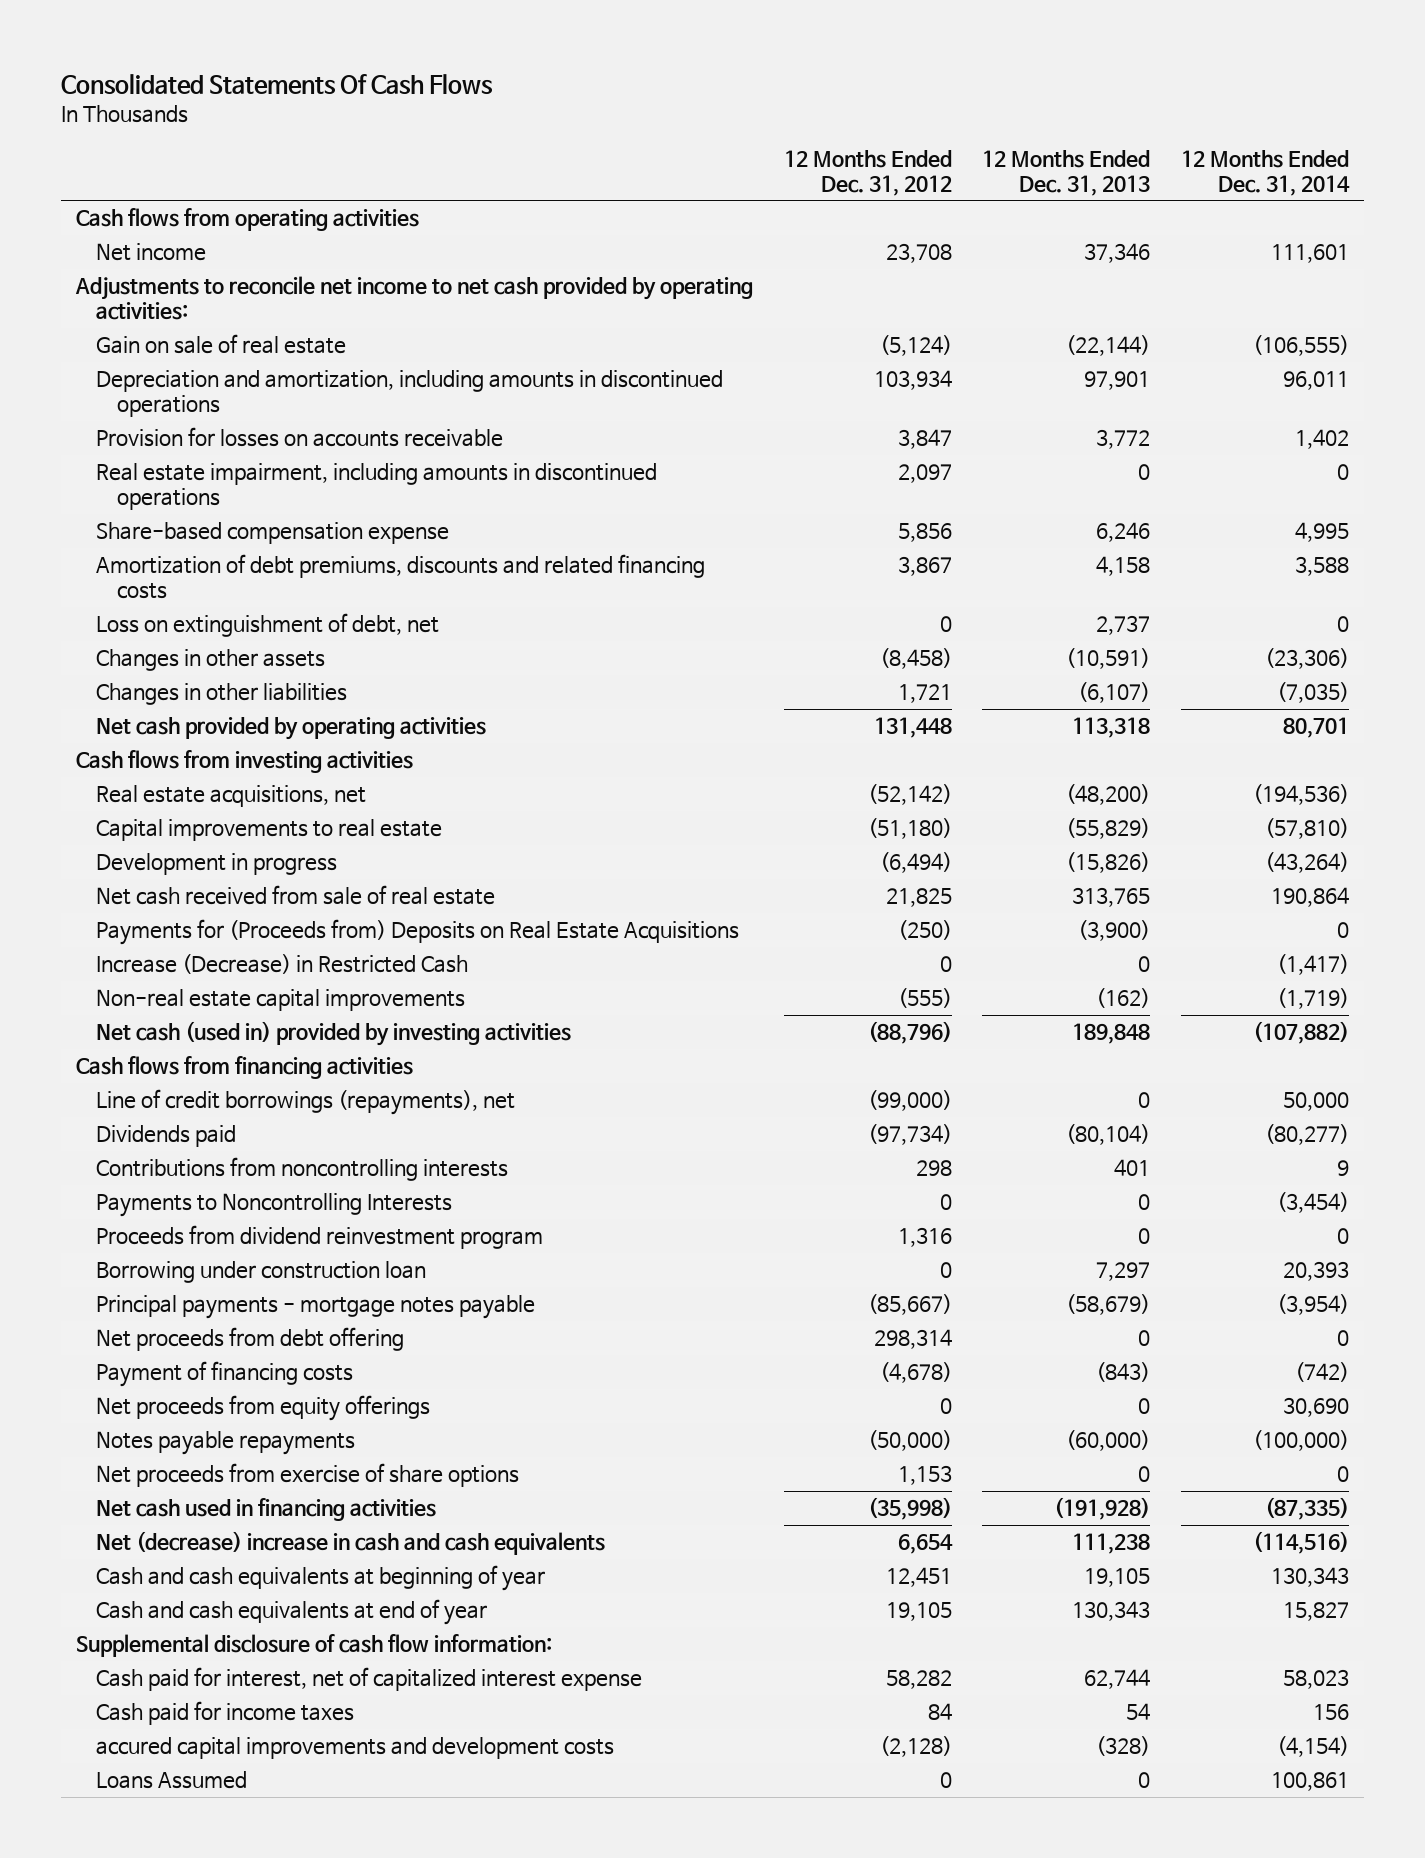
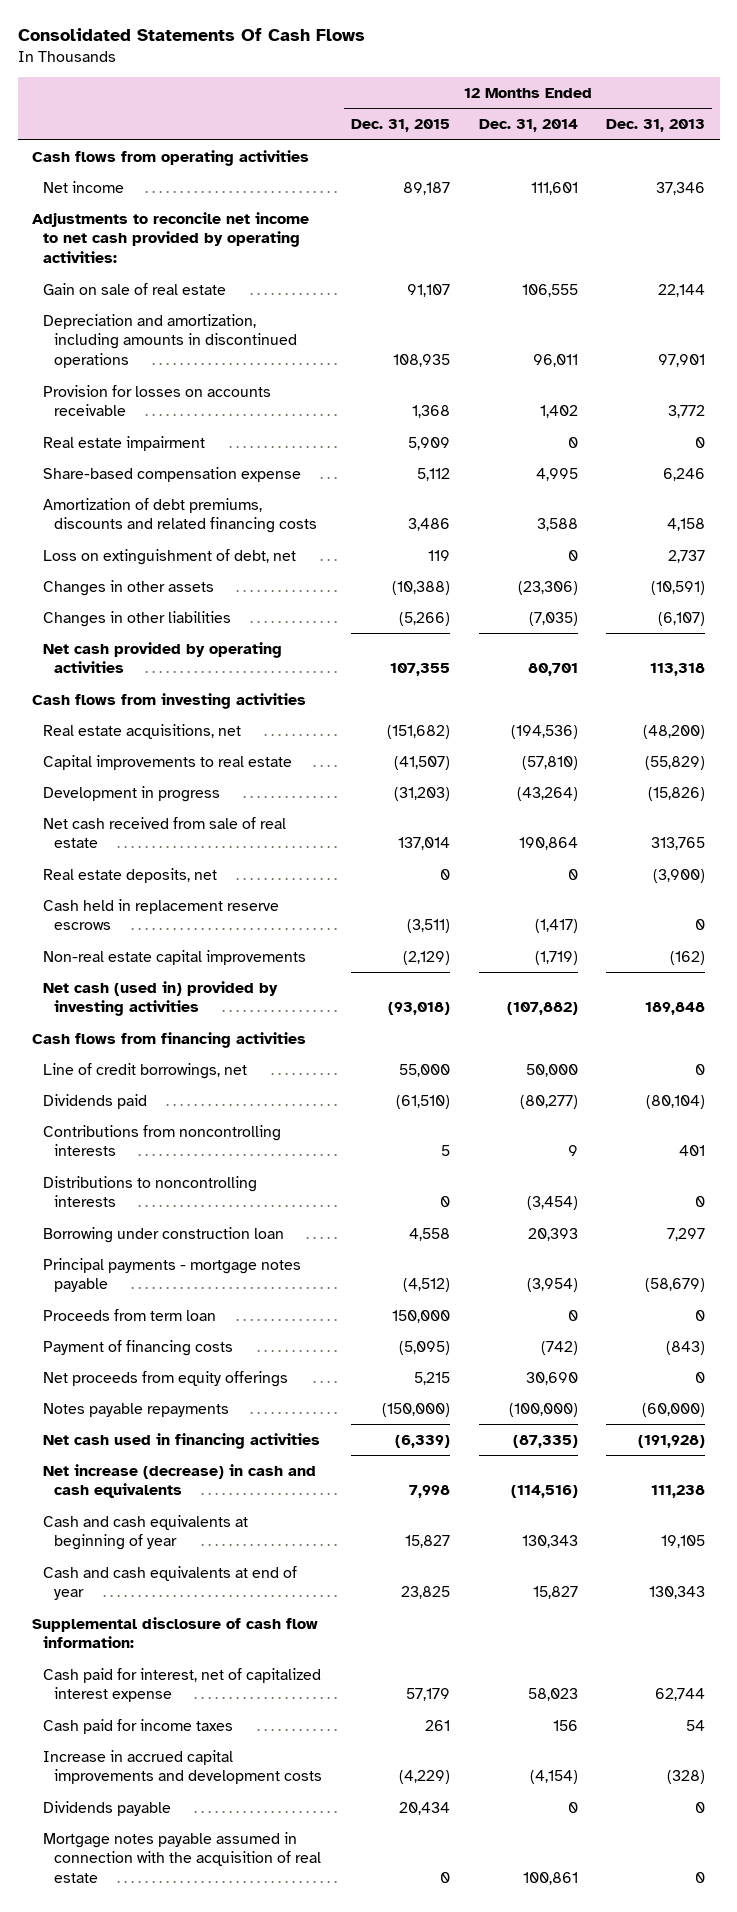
- | 12 Months Ended Dec. 31, 2012 | 12 Months Ended Dec. 31, 2013 | 12 Months Ended Dec. 31, 2014
+ | 12 Months Ended Dec. 31, 2015 | 12 Months Ended Dec. 31, 2014 | 12 Months Ended Dec. 31, 2013
- Gain on sale of real estate | (5,124) | (22,144) | (106,555)
+ Gain on sale of real estate | 91,107 | 106,555 | 22,144
- Real estate impairment, including amounts in discontinued operations | 2,097 | 0 | 0
+ Real estate impairment | 5,909 | 0 | 0
- Payments for (Proceeds from) Deposits on Real Estate Acquisitions | (250) | (3,900) | 0
- Increase (Decrease) in Restricted Cash | 0 | 0 | (1,417)
+ Real estate deposits, net | 0 | 0 | (3,900)
+ Cash held in replacement reserve escrows | (3,511) | (1,417) | 0
- Line of credit borrowings (repayments), net | (99,000) | 0 | 50,000
+ Line of credit borrowings, net | 55,000 | 50,000 | 0
- Payments to Noncontrolling Interests | 0 | 0 | (3,454)
- Proceeds from dividend reinvestment program | 1,316 | 0 | 0
+ Distributions to noncontrolling interests | 0 | (3,454) | 0
- Net proceeds from debt offering | 298,314 | 0 | 0
+ Proceeds from term loan | 150,000 | 0 | 0
- Net proceeds from exercise of share options | 1,153 | 0 | 0
- Net (decrease) increase in cash and cash equivalents | 6,654 | 111,238 | (114,516)
+ Net increase (decrease) in cash and cash equivalents | 7,998 | (114,516) | 111,238
- accured capital improvements and development costs | (2,128) | (328) | (4,154)
- Loans Assumed | 0 | 0 | 100,861
+ Increase in accrued capital improvements and development costs | (4,229) | (4,154) | (328)
+ Dividends payable | 20,434 | 0 | 0
+ Mortgage notes payable assumed in connection with the acquisition of real estate | 0 | 100,861 | 0

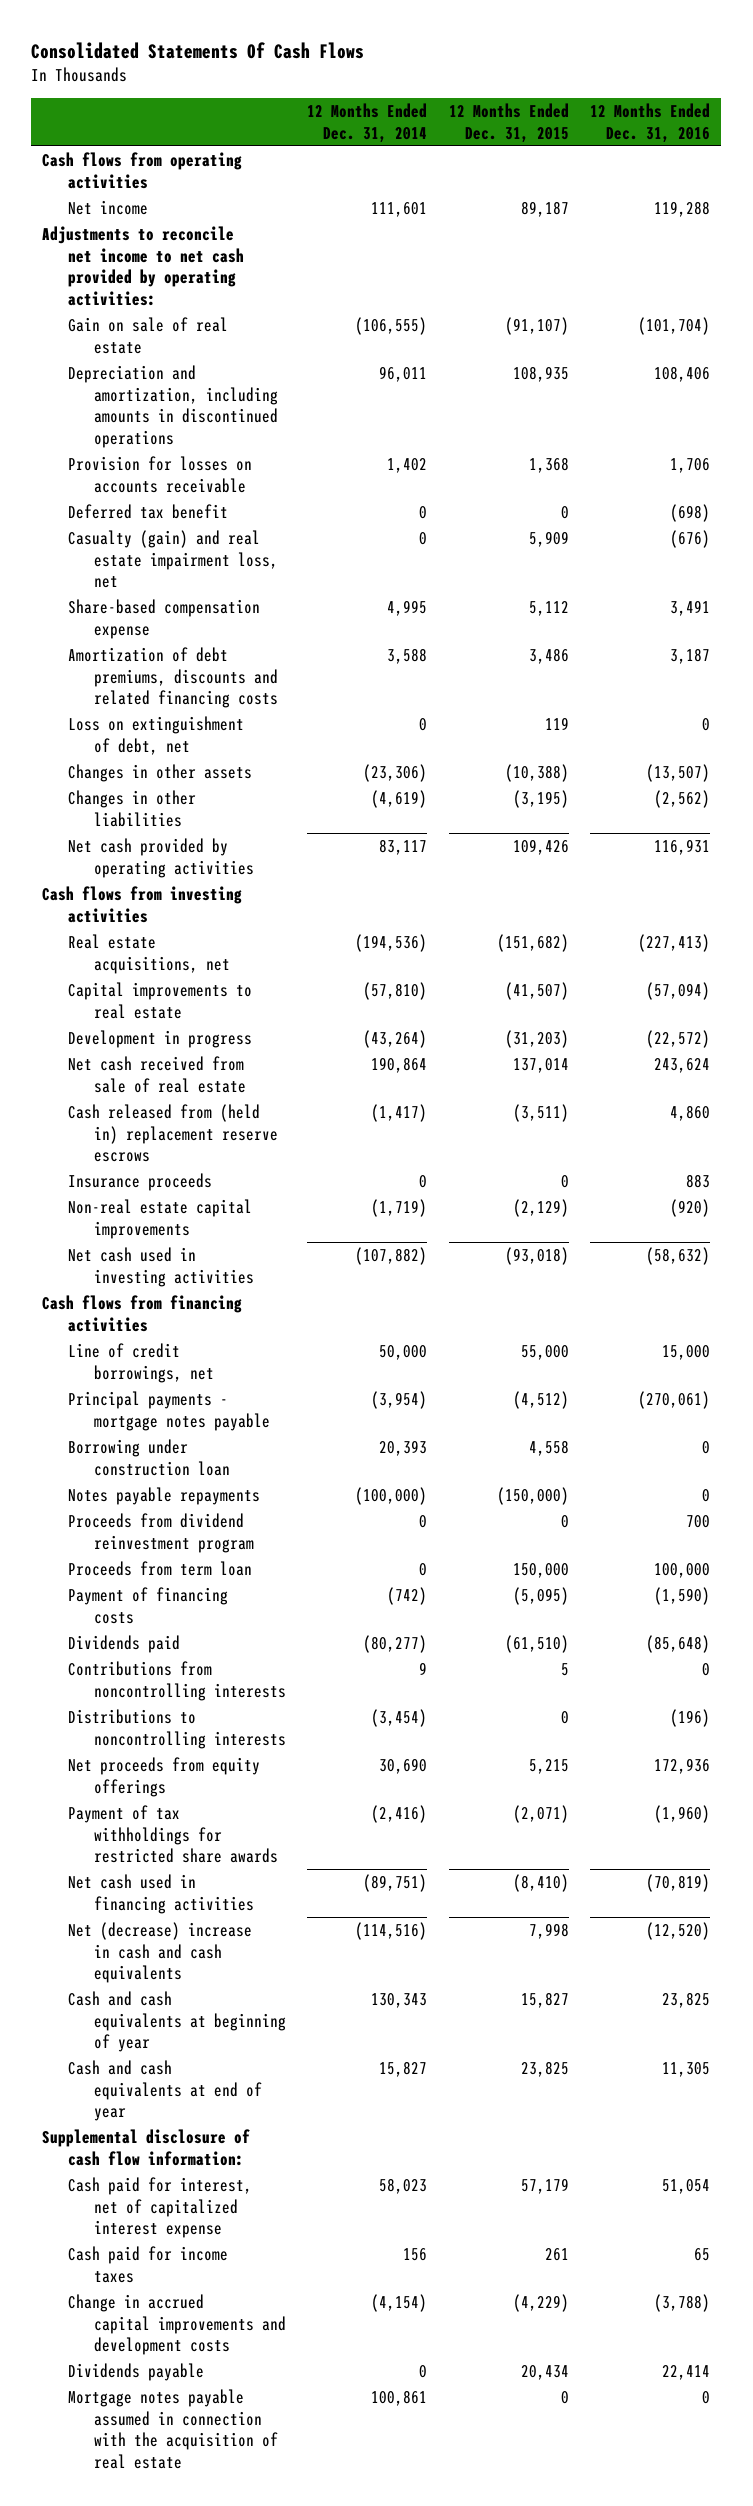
- | 12 Months Ended Dec. 31, 2015 | 12 Months Ended Dec. 31, 2014 | 12 Months Ended Dec. 31, 2013
+ | 12 Months Ended Dec. 31, 2014 | 12 Months Ended Dec. 31, 2015 | 12 Months Ended Dec. 31, 2016
- Gain on sale of real estate | 91,107 | 106,555 | 22,144
+ Gain on sale of real estate | (106,555) | (91,107) | (101,704)
- Real estate impairment | 5,909 | 0 | 0
+ Deferred tax benefit | 0 | 0 | (698)
+ Casualty (gain) and real estate impairment loss, net | 0 | 5,909 | (676)
- Changes in other liabilities | (5,266) | (7,035) | (6,107)
- Net cash provided by operating activities | 107,355 | 80,701 | 113,318
+ Changes in other liabilities | (4,619) | (3,195) | (2,562)
+ Net cash provided by operating activities | 83,117 | 109,426 | 116,931
- Real estate deposits, net | 0 | 0 | (3,900)
- Cash held in replacement reserve escrows | (3,511) | (1,417) | 0
+ Cash released from (held in) replacement reserve escrows | (1,417) | (3,511) | 4,860
+ Insurance proceeds | 0 | 0 | 883
- Net cash (used in) provided by investing activities | (93,018) | (107,882) | 189,848
+ Net cash used in investing activities | (107,882) | (93,018) | (58,632)
moved down: Borrowing under construction loan | 20,393 | 4,558 | 0
moved up: Notes payable repayments | (100,000) | (150,000) | 0
+ Proceeds from dividend reinvestment program | 0 | 0 | 700
moved down: Dividends paid | (80,277) | (61,510) | (85,648)
moved down: Contributions from noncontrolling interests | 9 | 5 | 0
moved down: Distributions to noncontrolling interests | (3,454) | 0 | (196)
- Net cash used in financing activities | (6,339) | (87,335) | (191,928)
- Net increase (decrease) in cash and cash equivalents | 7,998 | (114,516) | 111,238
+ Payment of tax withholdings for restricted share awards | (2,416) | (2,071) | (1,960)
+ Net cash used in financing activities | (89,751) | (8,410) | (70,819)
+ Net (decrease) increase in cash and cash equivalents | (114,516) | 7,998 | (12,520)
- Increase in accrued capital improvements and development costs | (4,229) | (4,154) | (328)
+ Change in accrued capital improvements and development costs | (4,154) | (4,229) | (3,788)

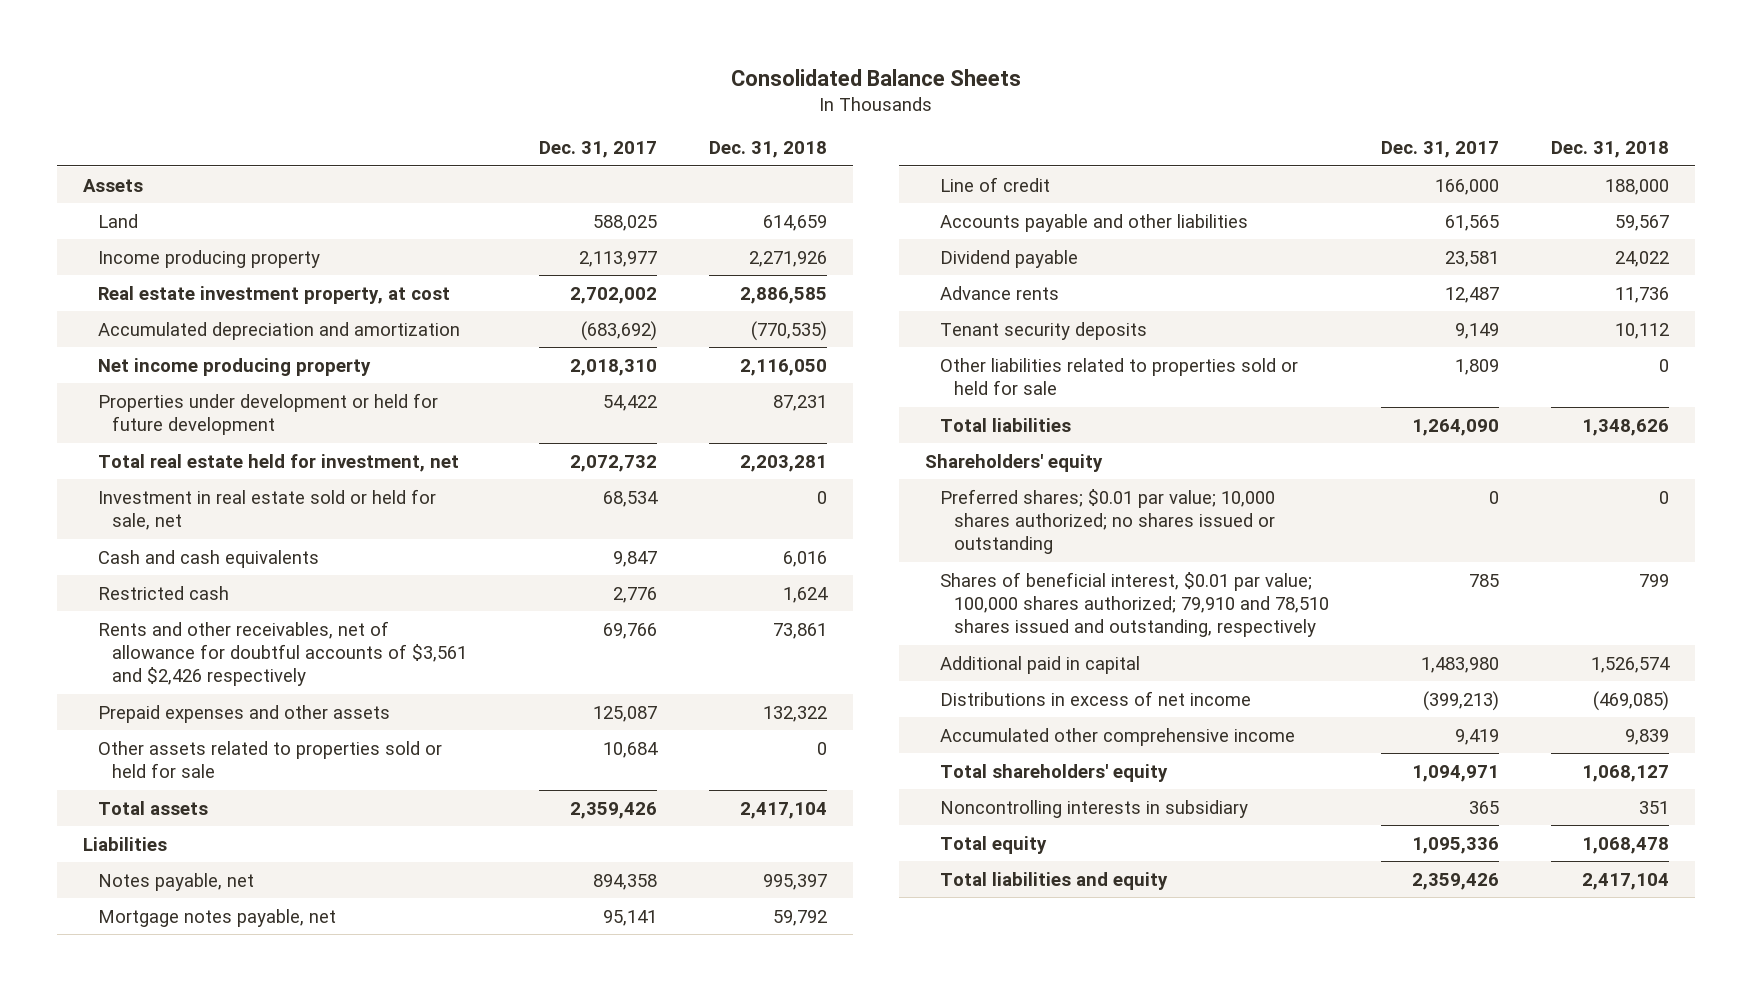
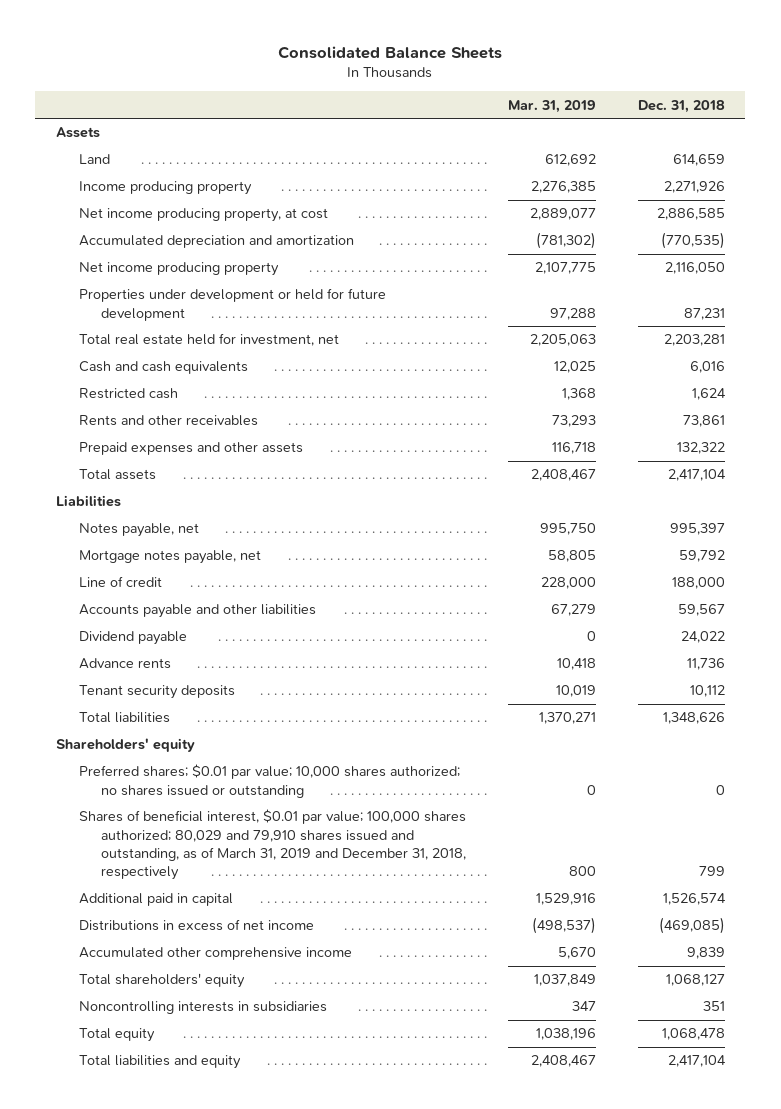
- | Dec. 31, 2017 | Dec. 31, 2018
+ | Mar. 31, 2019 | Dec. 31, 2018
- Real estate investment property, at cost | 2,702,002 | 2,886,585
+ Net income producing property, at cost | 2,889,077 | 2,886,585
- Investment in real estate sold or held for sale, net | 68,534 | 0
- Rents and other receivables, net of allowance for doubtful accounts of $3,561 and $2,426 respectively | 69,766 | 73,861
+ Rents and other receivables | 73,293 | 73,861
- Other assets related to properties sold or held for sale | 10,684 | 0
- Other liabilities related to properties sold or held for sale | 1,809 | 0
- Shares of beneficial interest, $0.01 par value; 100,000 shares authorized; 79,910 and 78,510 shares issued and outstanding, respectively | 785 | 799
+ Shares of beneficial interest, $0.01 par value; 100,000 shares authorized; 80,029 and 79,910 shares issued and outstanding, as of March 31, 2019 and December 31, 2018, respectively | 800 | 799
- Noncontrolling interests in subsidiary | 365 | 351
+ Noncontrolling interests in subsidiaries | 347 | 351

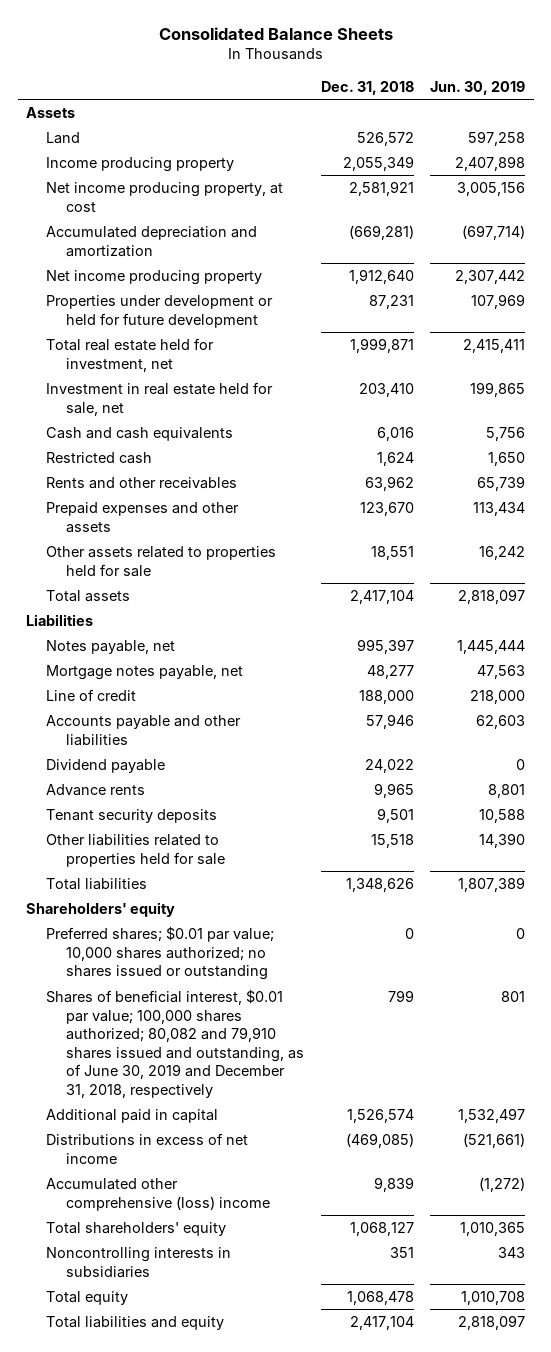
- | Mar. 31, 2019 | Dec. 31, 2018
+ | Dec. 31, 2018 | Jun. 30, 2019
- Land | 612,692 | 614,659
- Income producing property | 2,276,385 | 2,271,926
- Net income producing property, at cost | 2,889,077 | 2,886,585
- Accumulated depreciation and amortization | (781,302) | (770,535)
- Net income producing property | 2,107,775 | 2,116,050
+ Land | 526,572 | 597,258
+ Income producing property | 2,055,349 | 2,407,898
+ Net income producing property, at cost | 2,581,921 | 3,005,156
+ Accumulated depreciation and amortization | (669,281) | (697,714)
+ Net income producing property | 1,912,640 | 2,307,442
- Total real estate held for investment, net | 2,205,063 | 2,203,281
+ Total real estate held for investment, net | 1,999,871 | 2,415,411
+ Investment in real estate held for sale, net | 203,410 | 199,865
- Rents and other receivables | 73,293 | 73,861
- Prepaid expenses and other assets | 116,718 | 132,322
+ Rents and other receivables | 63,962 | 65,739
+ Prepaid expenses and other assets | 123,670 | 113,434
+ Other assets related to properties held for sale | 18,551 | 16,242
- Mortgage notes payable, net | 58,805 | 59,792
+ Mortgage notes payable, net | 48,277 | 47,563
- Accounts payable and other liabilities | 67,279 | 59,567
+ Accounts payable and other liabilities | 57,946 | 62,603
- Advance rents | 10,418 | 11,736
- Tenant security deposits | 10,019 | 10,112
+ Advance rents | 9,965 | 8,801
+ Tenant security deposits | 9,501 | 10,588
+ Other liabilities related to properties held for sale | 15,518 | 14,390
- Shares of beneficial interest, $0.01 par value; 100,000 shares authorized; 80,029 and 79,910 shares issued and outstanding, as of March 31, 2019 and December 31, 2018, respectively | 800 | 799
+ Shares of beneficial interest, $0.01 par value; 100,000 shares authorized; 80,082 and 79,910 shares issued and outstanding, as of June 30, 2019 and December 31, 2018, respectively | 799 | 801
- Accumulated other comprehensive income | 5,670 | 9,839
+ Accumulated other comprehensive (loss) income | 9,839 | (1,272)

